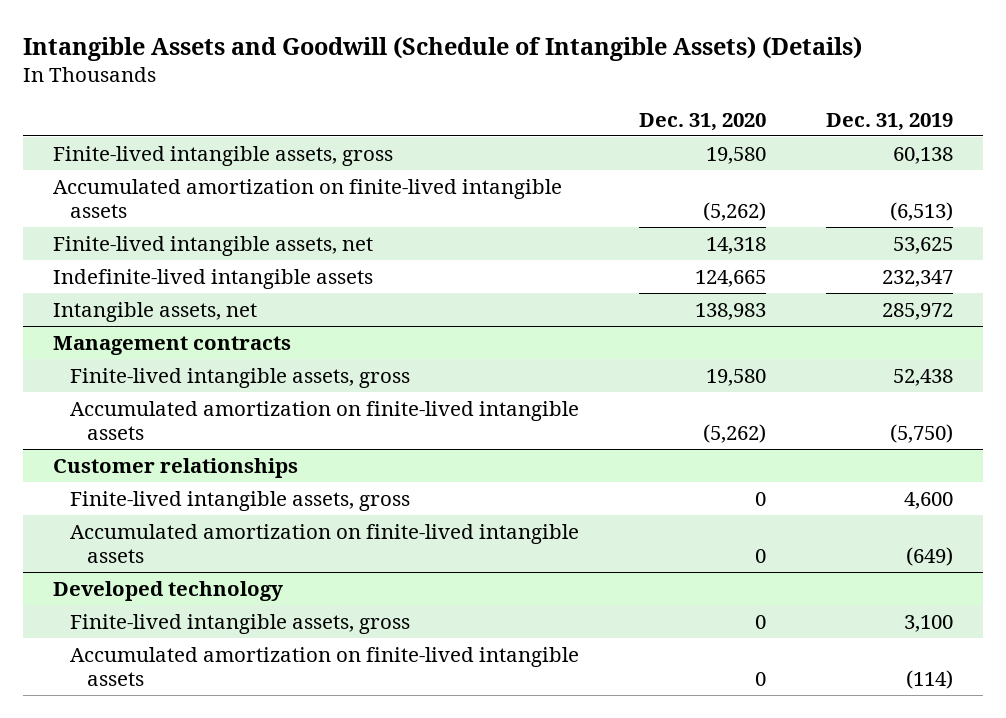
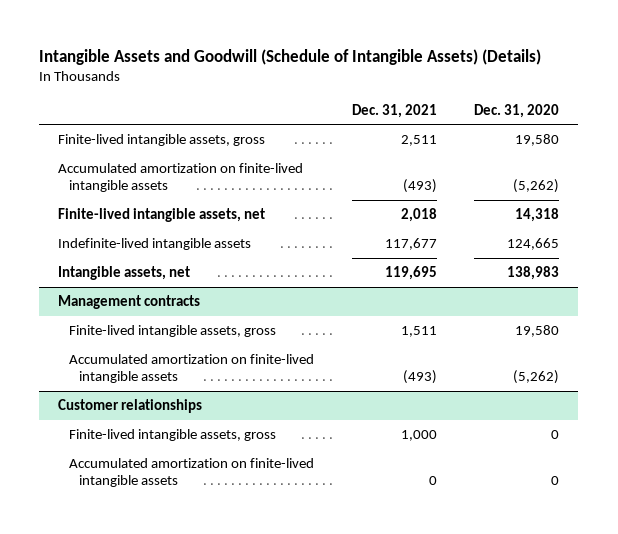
- | Dec. 31, 2020 | Dec. 31, 2019
+ | Dec. 31, 2021 | Dec. 31, 2020
- Developed technology
- Finite-lived intangible assets, gross | 0 | 3,100
- Accumulated amortization on finite-lived intangible assets | 0 | (114)

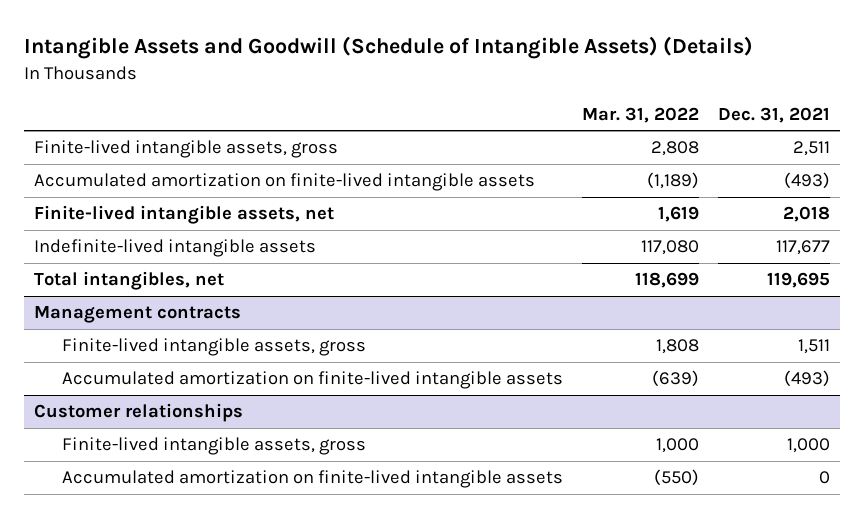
- | Dec. 31, 2021 | Dec. 31, 2020
+ | Mar. 31, 2022 | Dec. 31, 2021
- Intangible assets, net | 119,695 | 138,983
+ Total intangibles, net | 118,699 | 119,695

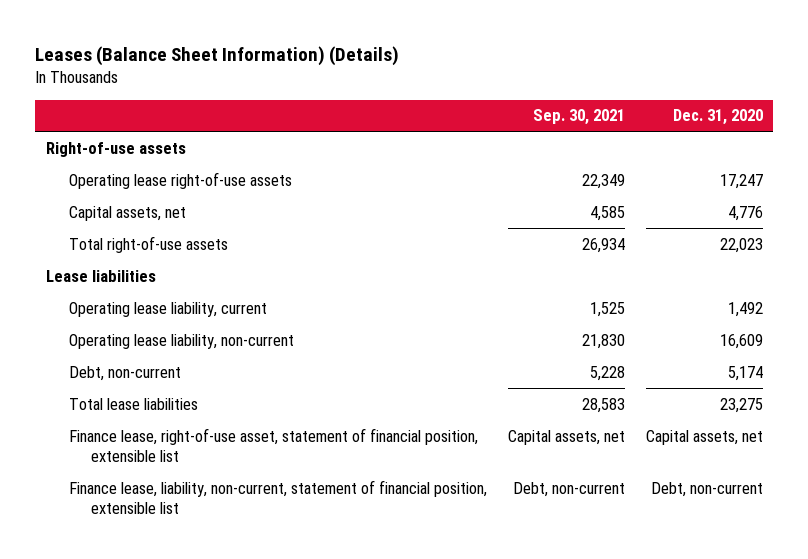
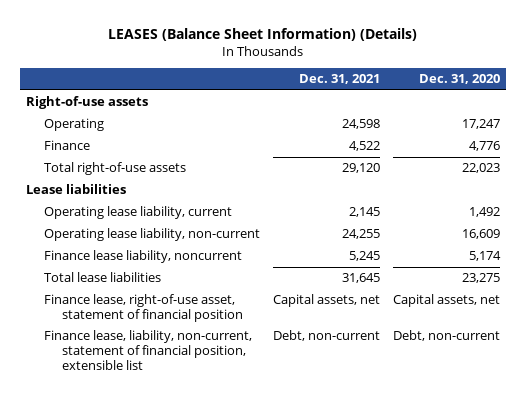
- Leases (Balance Sheet Information) (Details)
+ LEASES (Balance Sheet Information) (Details)
- | Sep. 30, 2021 | Dec. 31, 2020
+ | Dec. 31, 2021 | Dec. 31, 2020
- Operating lease right-of-use assets | 22,349 | 17,247
- Capital assets, net | 4,585 | 4,776
+ Operating | 24,598 | 17,247
+ Finance | 4,522 | 4,776
- Debt, non-current | 5,228 | 5,174
+ Finance lease liability, noncurrent | 5,245 | 5,174
- Finance lease, right-of-use asset, statement of financial position, extensible list | Capital assets, net | Capital assets, net
+ Finance lease, right-of-use asset, statement of financial position | Capital assets, net | Capital assets, net

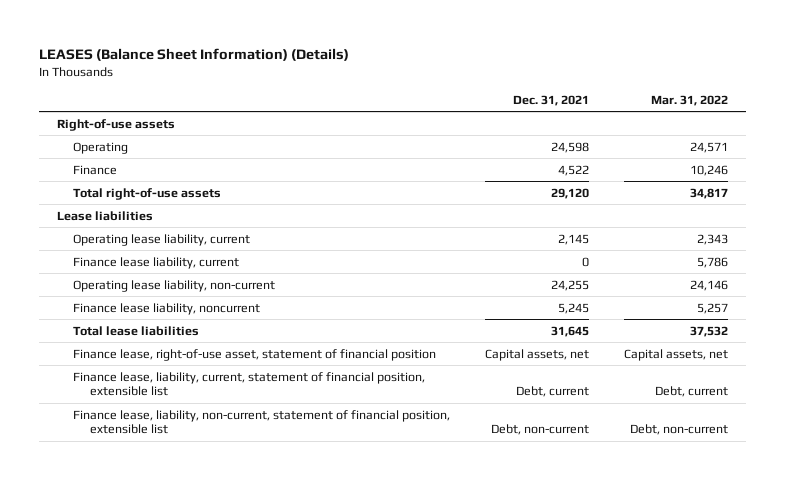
- | Dec. 31, 2021 | Dec. 31, 2020
+ | Dec. 31, 2021 | Mar. 31, 2022
+ Finance lease liability, current | 0 | 5,786
+ Finance lease, liability, current, statement of financial position, extensible list | Debt, current | Debt, current

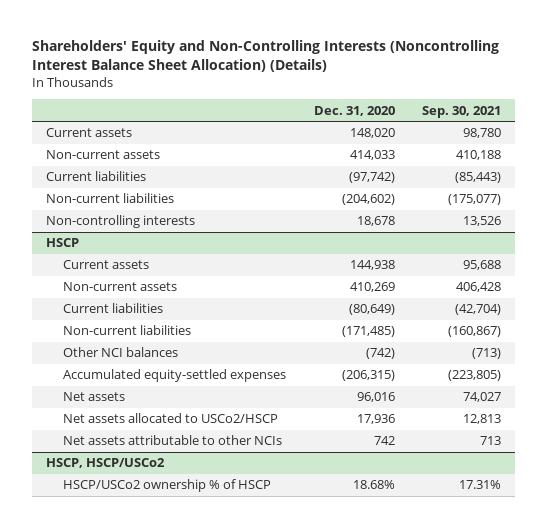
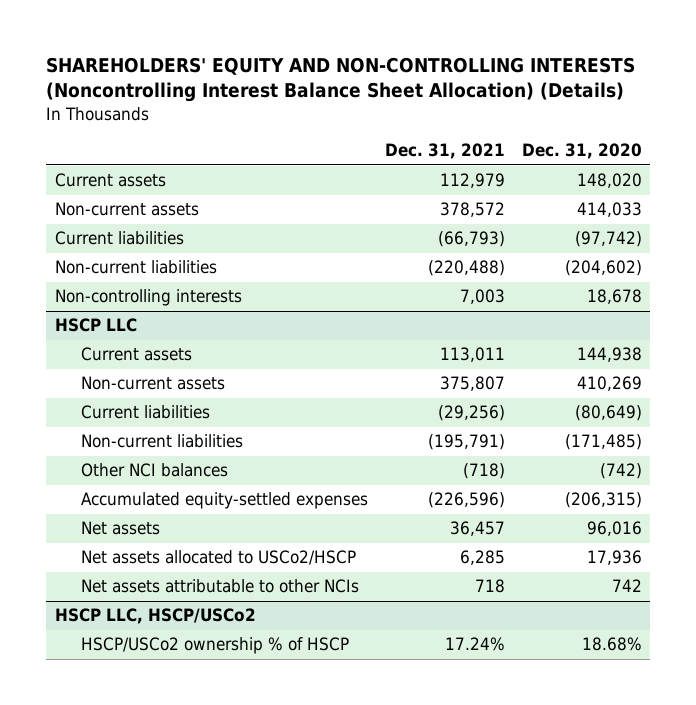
- Shareholders' Equity and Non-Controlling Interests (Noncontrolling Interest Balance Sheet Allocation) (Details)
+ SHAREHOLDERS' EQUITY AND NON-CONTROLLING INTERESTS (Noncontrolling Interest Balance Sheet Allocation) (Details)
- | Dec. 31, 2020 | Sep. 30, 2021
+ | Dec. 31, 2021 | Dec. 31, 2020
- HSCP
+ HSCP LLC
- HSCP, HSCP/USCo2
+ HSCP LLC, HSCP/USCo2

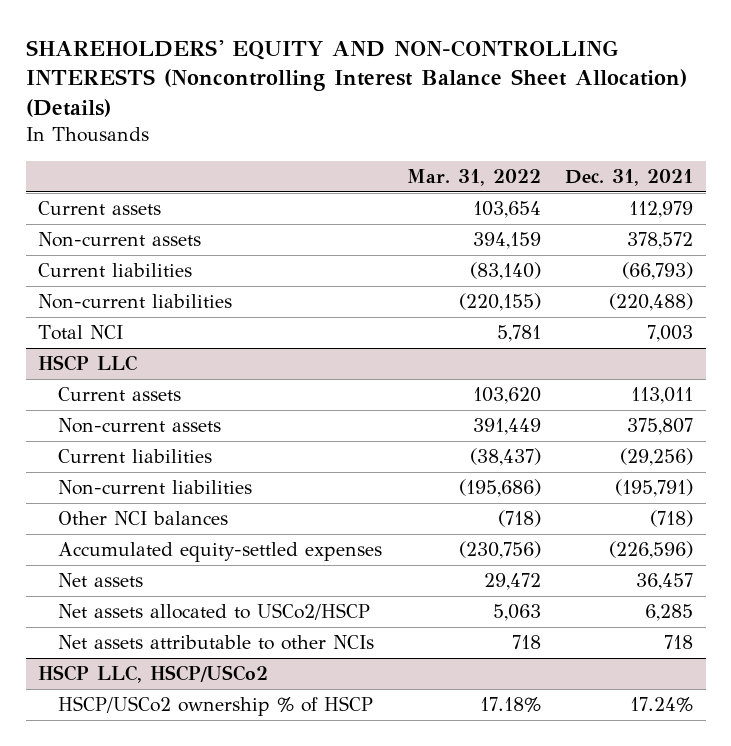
- | Dec. 31, 2021 | Dec. 31, 2020
+ | Mar. 31, 2022 | Dec. 31, 2021
- Non-controlling interests | 7,003 | 18,678
+ Total NCI | 5,781 | 7,003

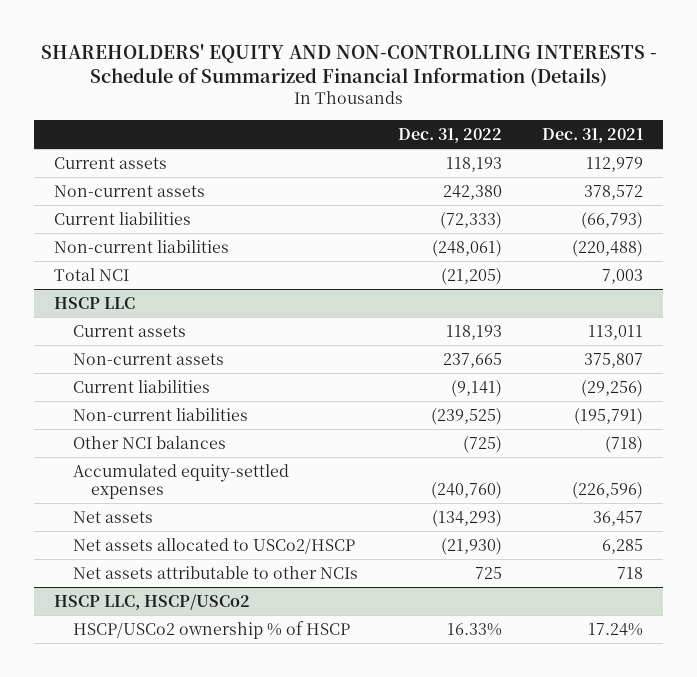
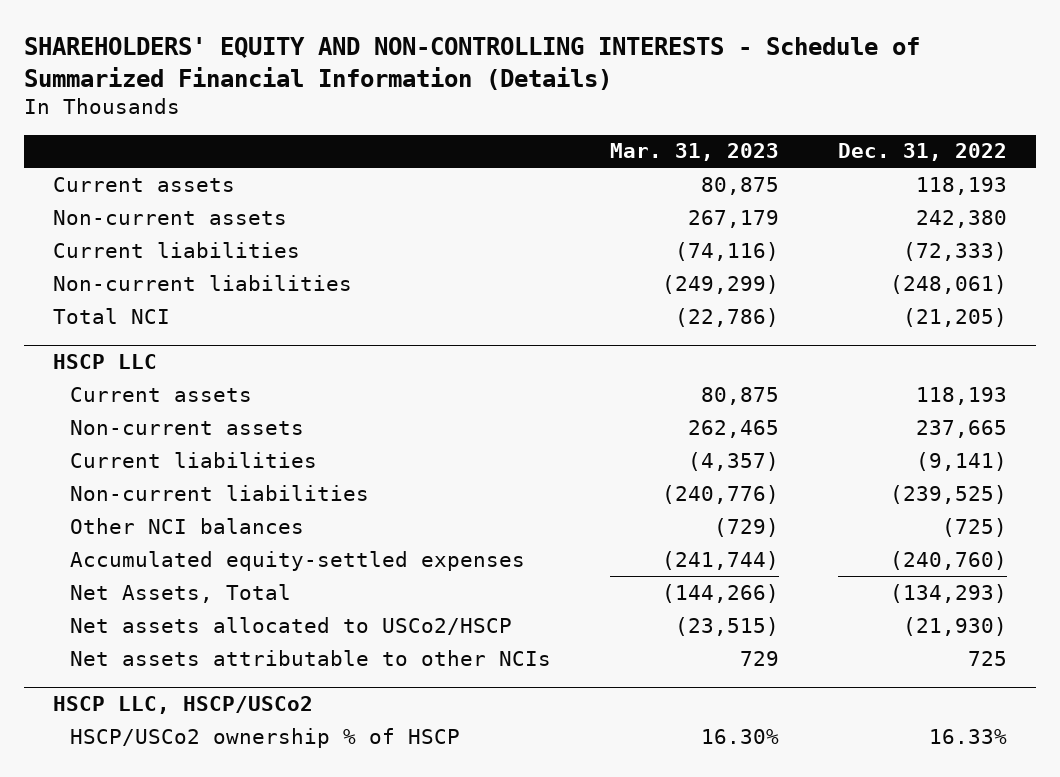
- | Dec. 31, 2022 | Dec. 31, 2021
+ | Mar. 31, 2023 | Dec. 31, 2022
@ HSCP LLC
- Net assets | (134,293) | 36,457
+ Net Assets, Total | (144,266) | (134,293)

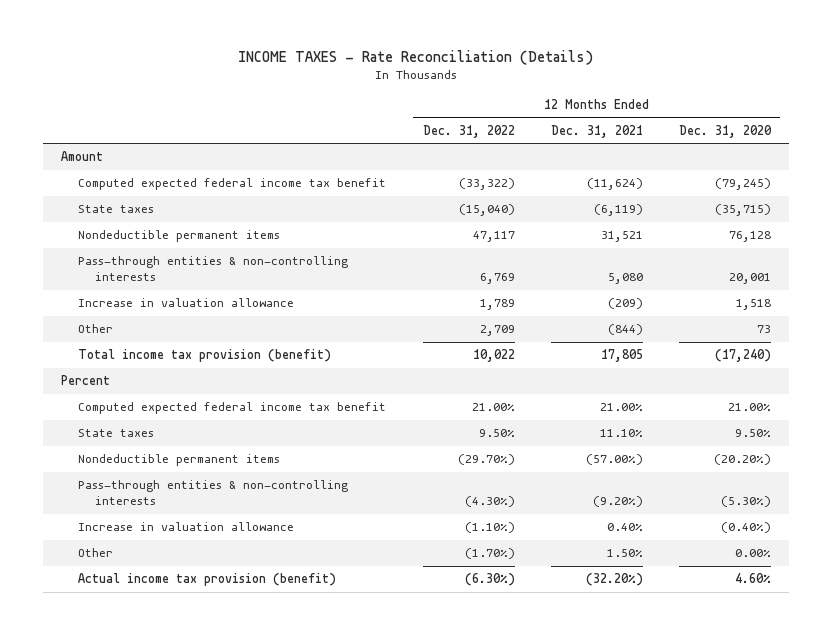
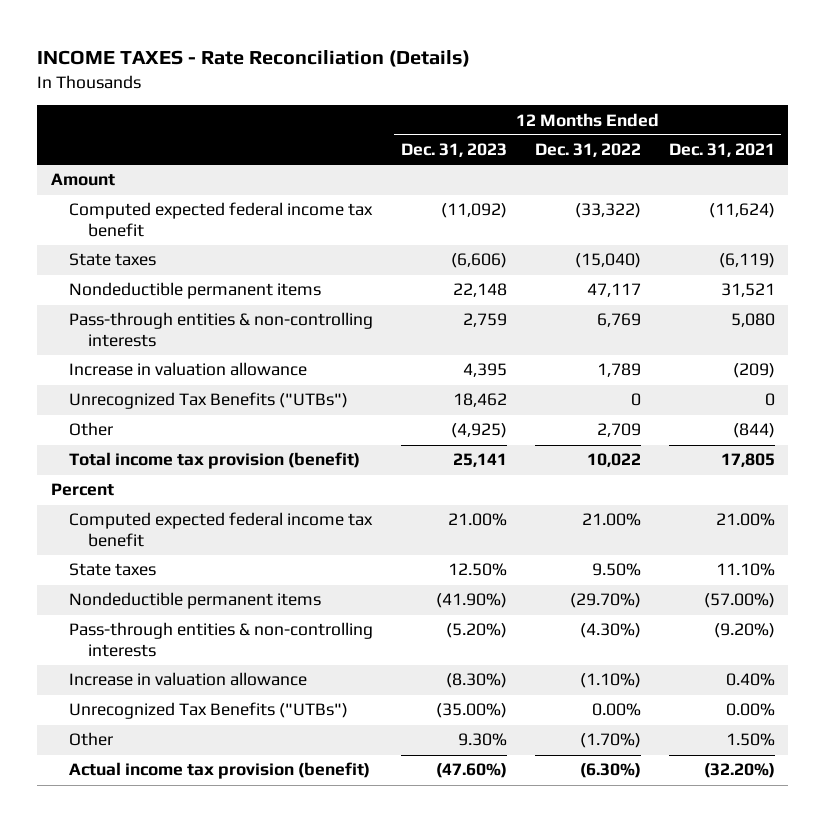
- | 12 Months Ended Dec. 31, 2022 | 12 Months Ended Dec. 31, 2021 | 12 Months Ended Dec. 31, 2020
+ | 12 Months Ended Dec. 31, 2023 | 12 Months Ended Dec. 31, 2022 | 12 Months Ended Dec. 31, 2021
+ Unrecognized Tax Benefits ("UTBs") | 18,462 | 0 | 0
+ Unrecognized Tax Benefits ("UTBs") | (35.00%) | 0.00% | 0.00%

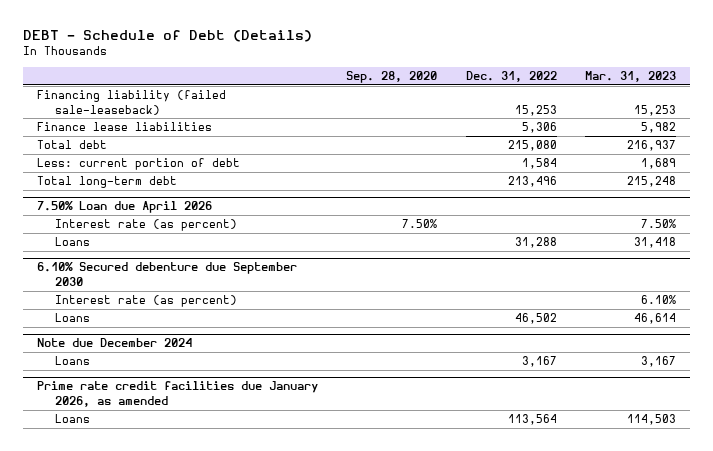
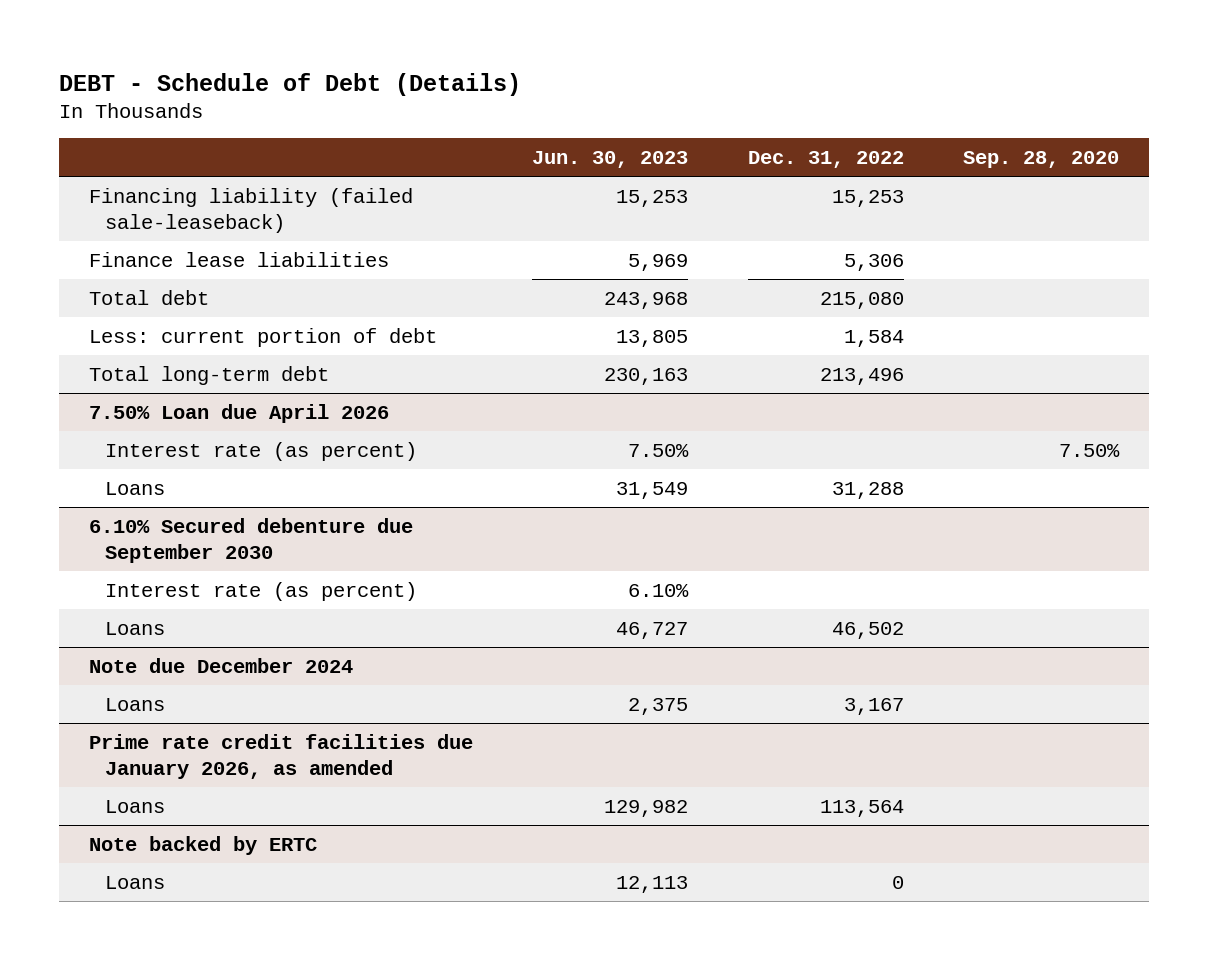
- | Sep. 28, 2020 | Dec. 31, 2022 | Mar. 31, 2023
+ | Jun. 30, 2023 | Dec. 31, 2022 | Sep. 28, 2020
+ Note backed by ERTC
+ Loans | 12,113 | 0 |

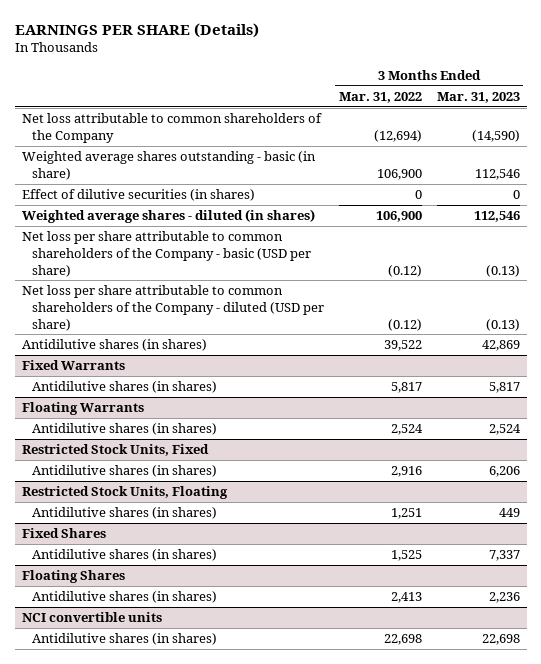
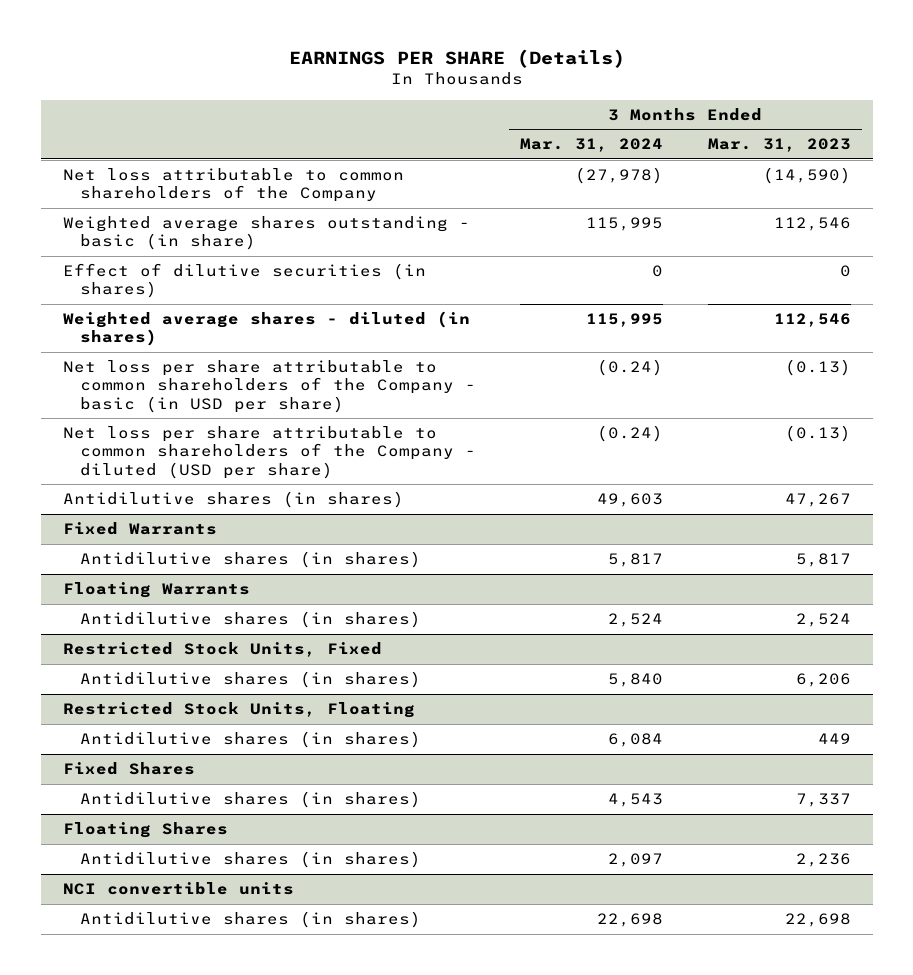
- | 3 Months Ended Mar. 31, 2022 | 3 Months Ended Mar. 31, 2023
+ | 3 Months Ended Mar. 31, 2024 | 3 Months Ended Mar. 31, 2023
- Net loss per share attributable to common shareholders of the Company - basic (USD per share) | (0.12) | (0.13)
+ Net loss per share attributable to common shareholders of the Company - basic (in USD per share) | (0.24) | (0.13)
- Antidilutive shares (in shares) | 39,522 | 42,869
+ Antidilutive shares (in shares) | 49,603 | 47,267

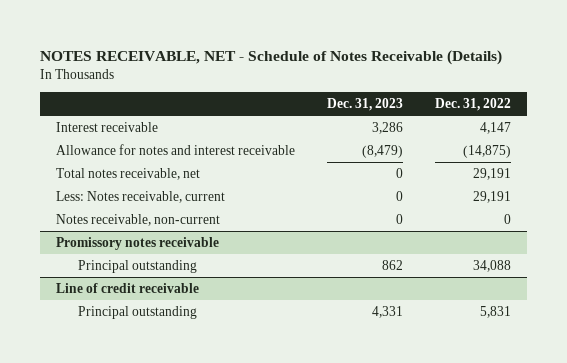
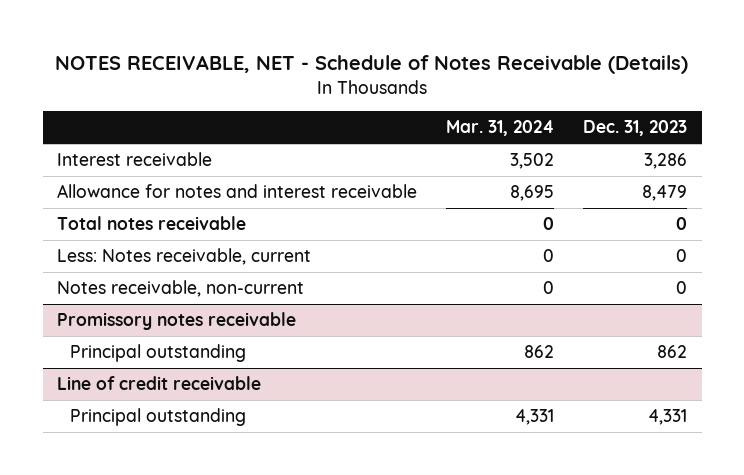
- | Dec. 31, 2023 | Dec. 31, 2022
+ | Mar. 31, 2024 | Dec. 31, 2023
- Allowance for notes and interest receivable | (8,479) | (14,875)
- Total notes receivable, net | 0 | 29,191
+ Allowance for notes and interest receivable | 8,695 | 8,479
+ Total notes receivable | 0 | 0

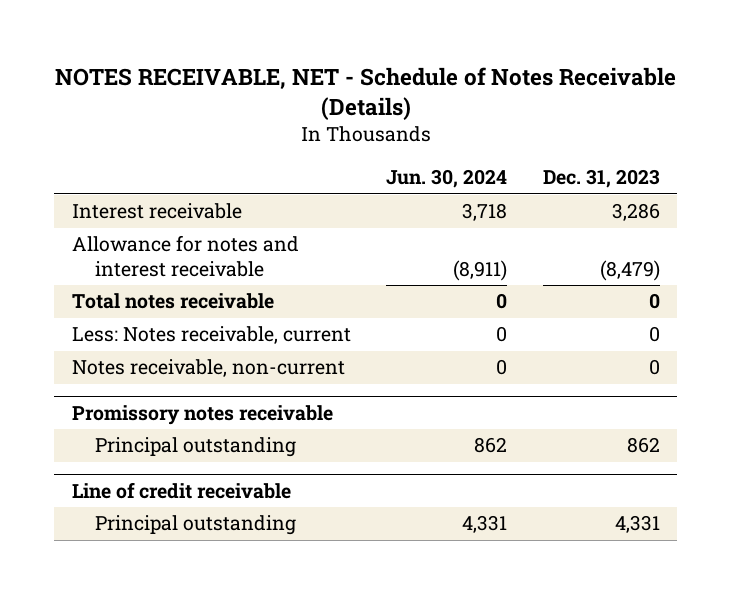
- | Mar. 31, 2024 | Dec. 31, 2023
+ | Jun. 30, 2024 | Dec. 31, 2023
- Allowance for notes and interest receivable | 8,695 | 8,479
+ Allowance for notes and interest receivable | (8,911) | (8,479)

